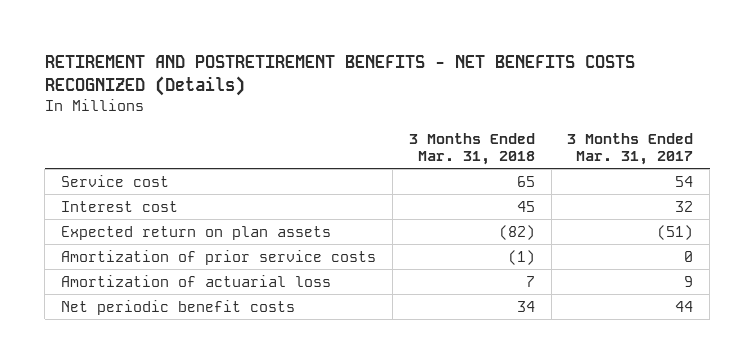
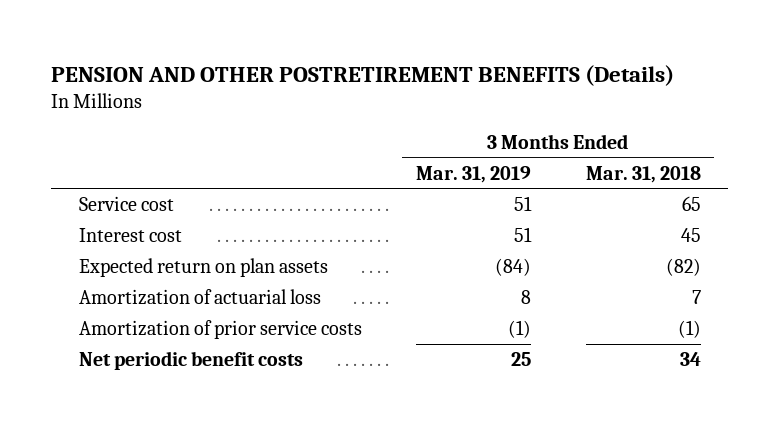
- RETIREMENT AND POSTRETIREMENT BENEFITS - NET BENEFITS COSTS RECOGNIZED (Details)
+ PENSION AND OTHER POSTRETIREMENT BENEFITS (Details)
- | 3 Months Ended Mar. 31, 2018 | 3 Months Ended Mar. 31, 2017
+ | 3 Months Ended Mar. 31, 2019 | 3 Months Ended Mar. 31, 2018
moved down: Amortization of prior service costs | (1) | (1)

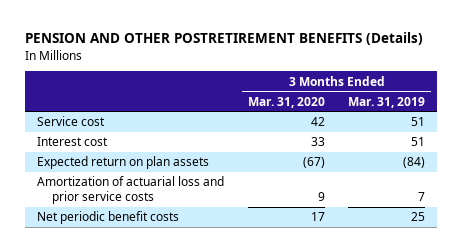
- | 3 Months Ended Mar. 31, 2019 | 3 Months Ended Mar. 31, 2018
+ | 3 Months Ended Mar. 31, 2020 | 3 Months Ended Mar. 31, 2019
- Amortization of actuarial loss | 8 | 7
- Amortization of prior service costs | (1) | (1)
+ Amortization of actuarial loss and prior service costs | 9 | 7

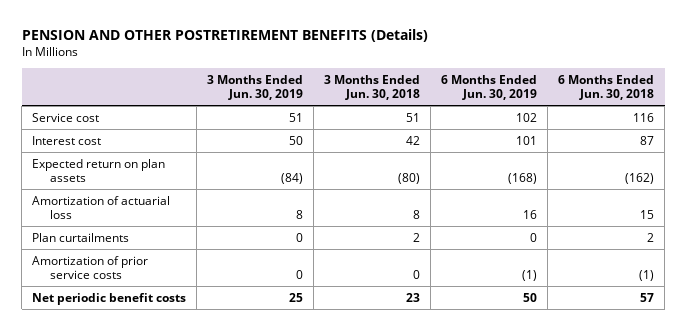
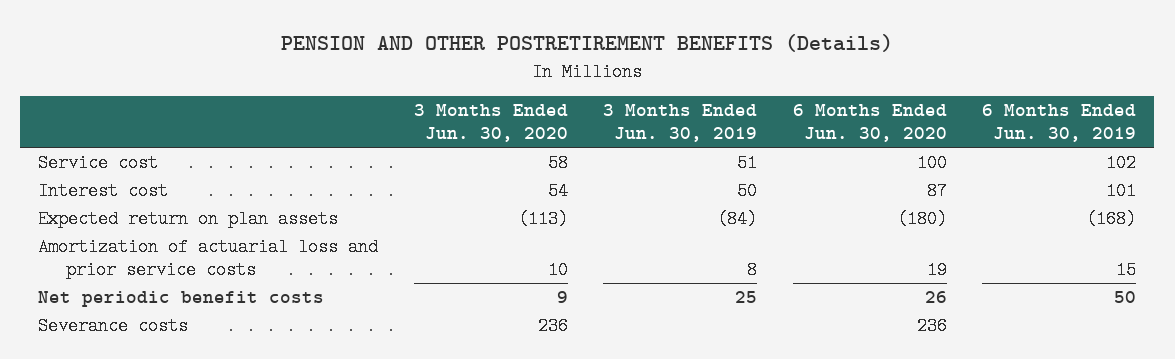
- | 3 Months Ended Jun. 30, 2019 | 3 Months Ended Jun. 30, 2018 | 6 Months Ended Jun. 30, 2019 | 6 Months Ended Jun. 30, 2018
+ | 3 Months Ended Jun. 30, 2020 | 3 Months Ended Jun. 30, 2019 | 6 Months Ended Jun. 30, 2020 | 6 Months Ended Jun. 30, 2019
- Amortization of actuarial loss | 8 | 8 | 16 | 15
- Plan curtailments | 0 | 2 | 0 | 2
- Amortization of prior service costs | 0 | 0 | (1) | (1)
+ Amortization of actuarial loss and prior service costs | 10 | 8 | 19 | 15
+ Severance costs | 236 | | 236 |

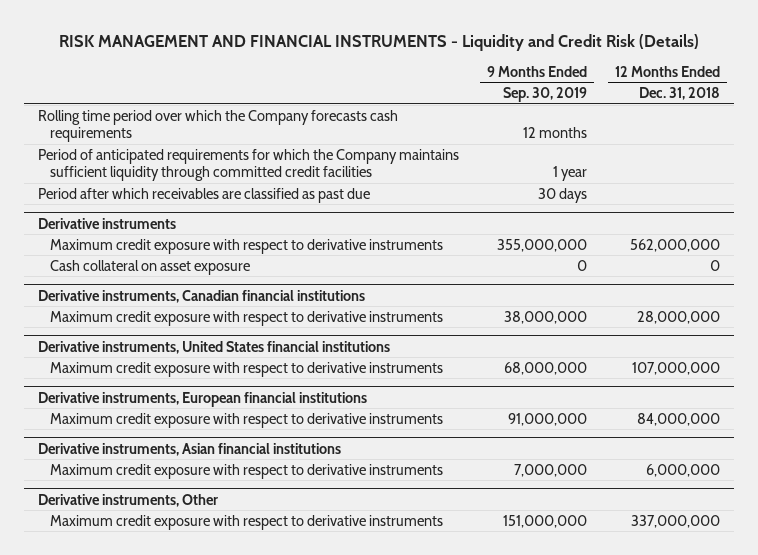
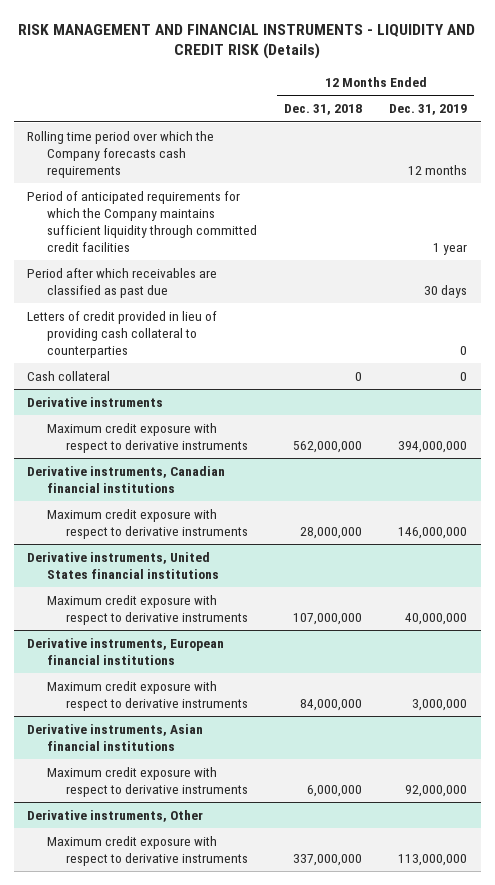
- RISK MANAGEMENT AND FINANCIAL INSTRUMENTS - Liquidity and Credit Risk (Details)
+ RISK MANAGEMENT AND FINANCIAL INSTRUMENTS - LIQUIDITY AND CREDIT RISK (Details)
- | 9 Months Ended Sep. 30, 2019 | 12 Months Ended Dec. 31, 2018
+ | 12 Months Ended Dec. 31, 2018 | 12 Months Ended Dec. 31, 2019
+ Letters of credit provided in lieu of providing cash collateral to counterparties | | 0
+ Cash collateral | 0 | 0
@ Derivative instruments
- Cash collateral on asset exposure | 0 | 0

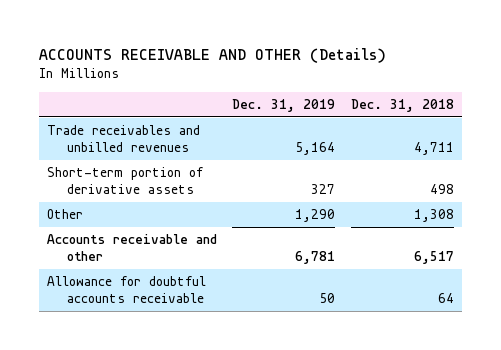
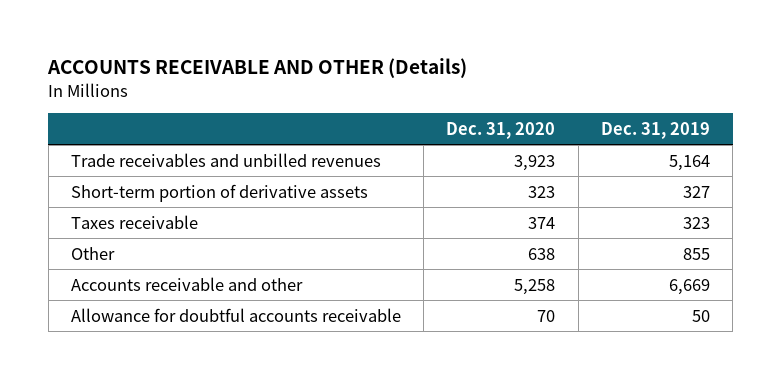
- | Dec. 31, 2019 | Dec. 31, 2018
+ | Dec. 31, 2020 | Dec. 31, 2019
- Other | 1,290 | 1,308
- Accounts receivable and other | 6,781 | 6,517
+ Taxes receivable | 374 | 323
+ Other | 638 | 855
+ Accounts receivable and other | 5,258 | 6,669

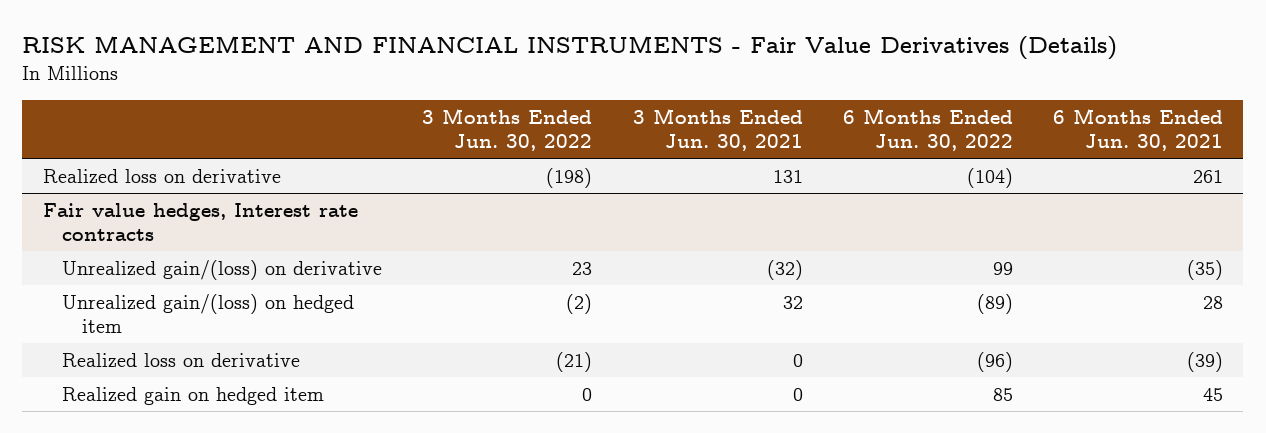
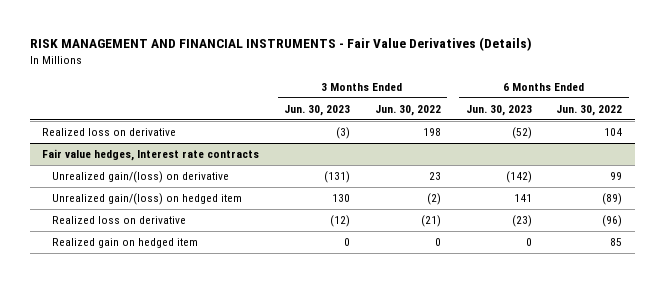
- | 3 Months Ended Jun. 30, 2022 | 3 Months Ended Jun. 30, 2021 | 6 Months Ended Jun. 30, 2022 | 6 Months Ended Jun. 30, 2021
+ | 3 Months Ended Jun. 30, 2023 | 3 Months Ended Jun. 30, 2022 | 6 Months Ended Jun. 30, 2023 | 6 Months Ended Jun. 30, 2022
- Realized loss on derivative | (198) | 131 | (104) | 261
+ Realized loss on derivative | (3) | 198 | (52) | 104

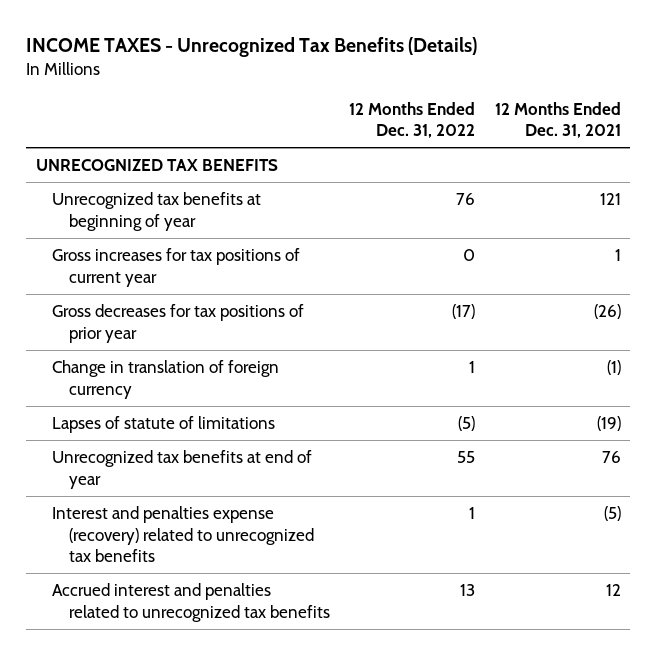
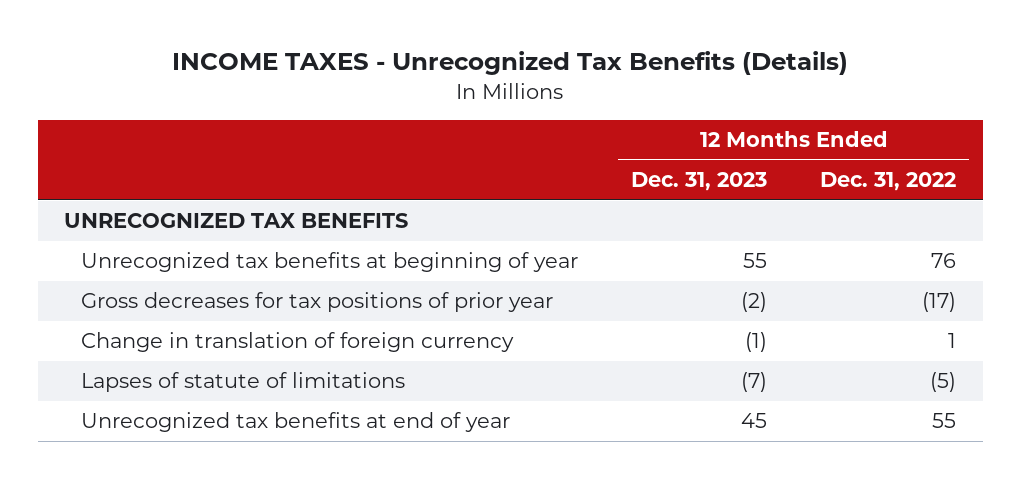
- | 12 Months Ended Dec. 31, 2022 | 12 Months Ended Dec. 31, 2021
+ | 12 Months Ended Dec. 31, 2023 | 12 Months Ended Dec. 31, 2022
- Gross increases for tax positions of current year | 0 | 1
- Interest and penalties expense (recovery) related to unrecognized tax benefits | 1 | (5)
- Accrued interest and penalties related to unrecognized tax benefits | 13 | 12

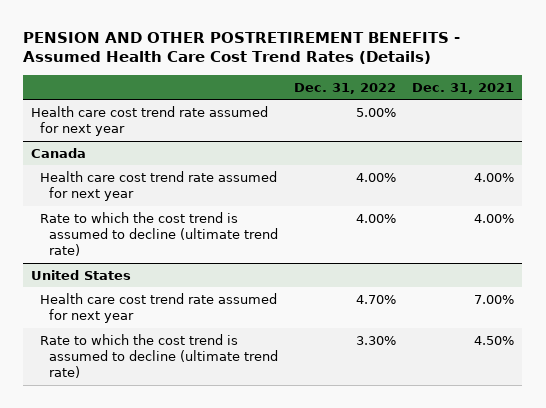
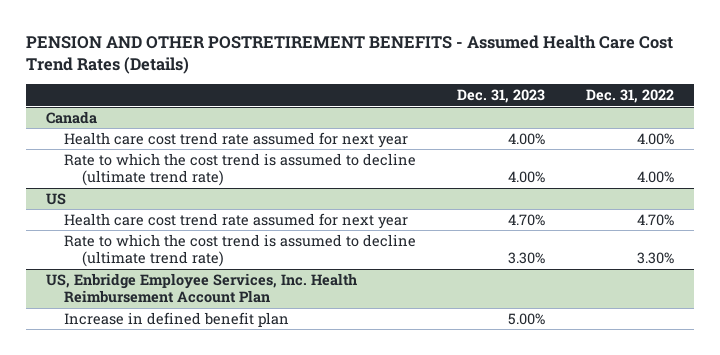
- | Dec. 31, 2022 | Dec. 31, 2021
+ | Dec. 31, 2023 | Dec. 31, 2022
- Health care cost trend rate assumed for next year | 5.00% |
- United States
+ US
+ US, Enbridge Employee Services, Inc. Health Reimbursement Account Plan
+ Increase in defined benefit plan | 5.00% |

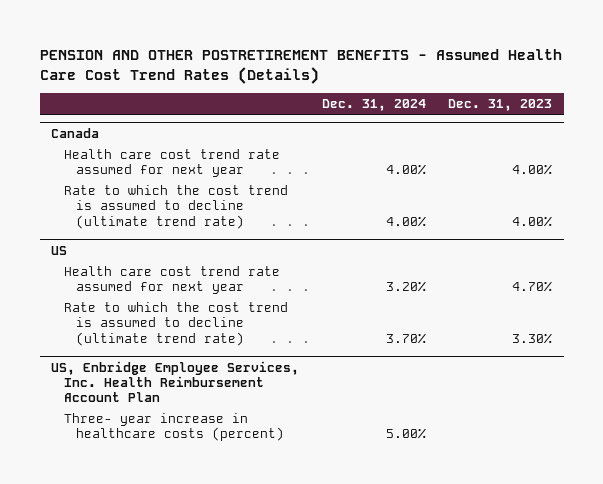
- | Dec. 31, 2023 | Dec. 31, 2022
+ | Dec. 31, 2024 | Dec. 31, 2023
@ US, Enbridge Employee Services, Inc. Health Reimbursement Account Plan
- Increase in defined benefit plan | 5.00% |
+ Three- year increase in healthcare costs (percent) | 5.00% |

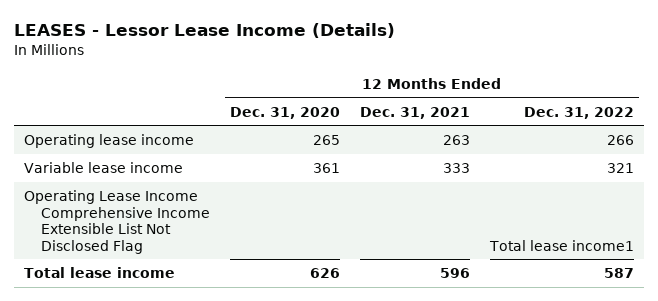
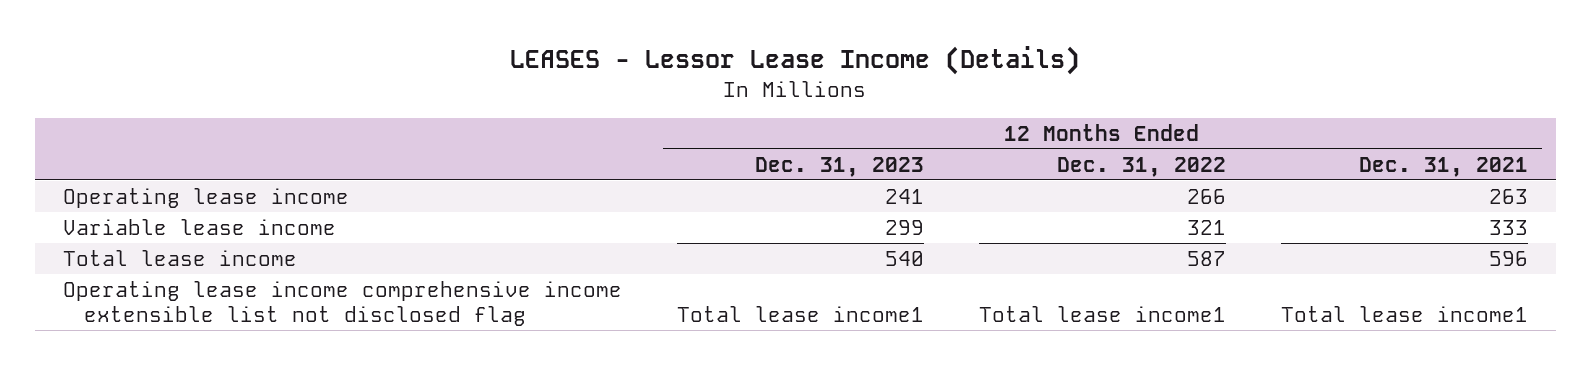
- | 12 Months Ended Dec. 31, 2020 | 12 Months Ended Dec. 31, 2021 | 12 Months Ended Dec. 31, 2022
+ | 12 Months Ended Dec. 31, 2023 | 12 Months Ended Dec. 31, 2022 | 12 Months Ended Dec. 31, 2021
- Operating Lease Income Comprehensive Income Extensible List Not Disclosed Flag | | | Total lease income1
+ Operating lease income comprehensive income extensible list not disclosed flag | Total lease income1 | Total lease income1 | Total lease income1

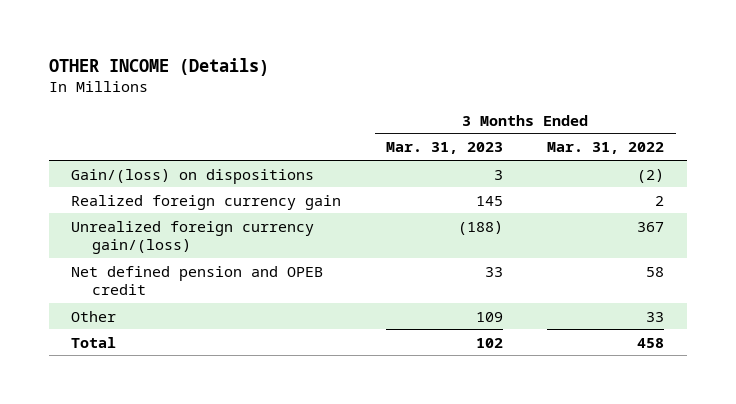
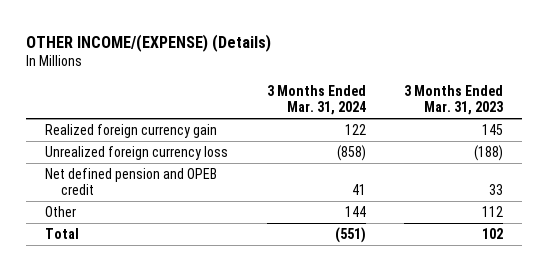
- OTHER INCOME (Details)
+ OTHER INCOME/(EXPENSE) (Details)
- | 3 Months Ended Mar. 31, 2023 | 3 Months Ended Mar. 31, 2022
+ | 3 Months Ended Mar. 31, 2024 | 3 Months Ended Mar. 31, 2023
- Gain/(loss) on dispositions | 3 | (2)
- Unrealized foreign currency gain/(loss) | (188) | 367
+ Unrealized foreign currency loss | (858) | (188)
- Other | 109 | 33
+ Other | 144 | 112

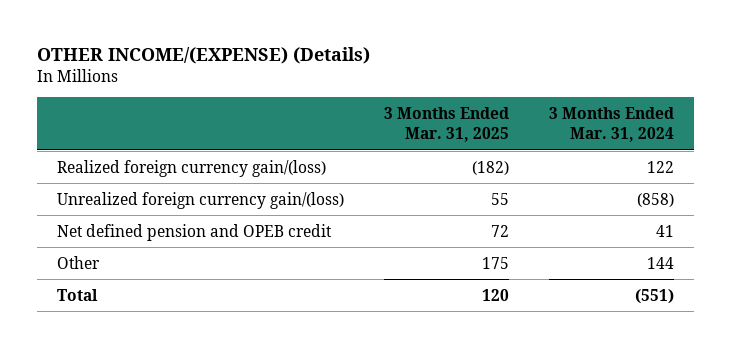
- | 3 Months Ended Mar. 31, 2024 | 3 Months Ended Mar. 31, 2023
+ | 3 Months Ended Mar. 31, 2025 | 3 Months Ended Mar. 31, 2024
- Realized foreign currency gain | 122 | 145
- Unrealized foreign currency loss | (858) | (188)
+ Realized foreign currency gain/(loss) | (182) | 122
+ Unrealized foreign currency gain/(loss) | 55 | (858)

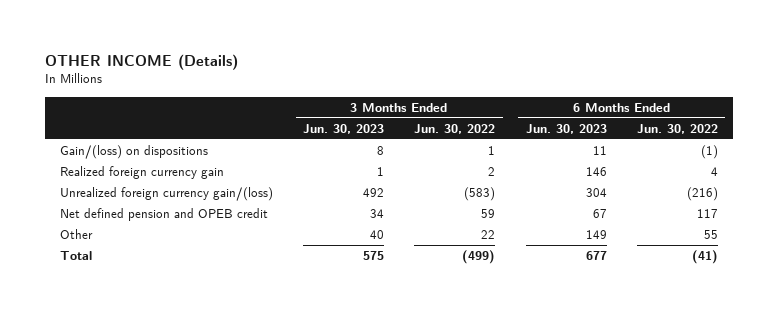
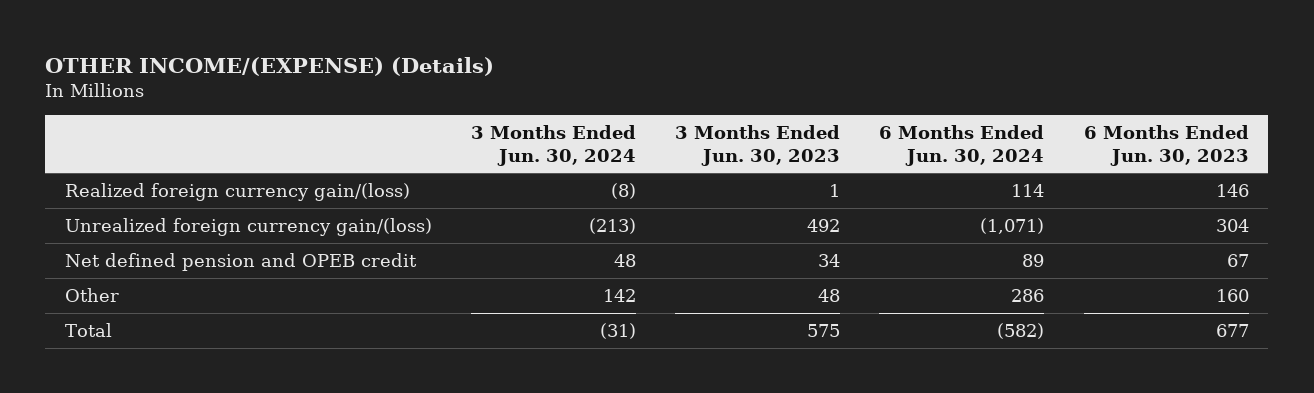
- OTHER INCOME (Details)
+ OTHER INCOME/(EXPENSE) (Details)
- | 3 Months Ended Jun. 30, 2023 | 3 Months Ended Jun. 30, 2022 | 6 Months Ended Jun. 30, 2023 | 6 Months Ended Jun. 30, 2022
+ | 3 Months Ended Jun. 30, 2024 | 3 Months Ended Jun. 30, 2023 | 6 Months Ended Jun. 30, 2024 | 6 Months Ended Jun. 30, 2023
- Gain/(loss) on dispositions | 8 | 1 | 11 | (1)
- Realized foreign currency gain | 1 | 2 | 146 | 4
+ Realized foreign currency gain/(loss) | (8) | 1 | 114 | 146
- Other | 40 | 22 | 149 | 55
+ Other | 142 | 48 | 286 | 160

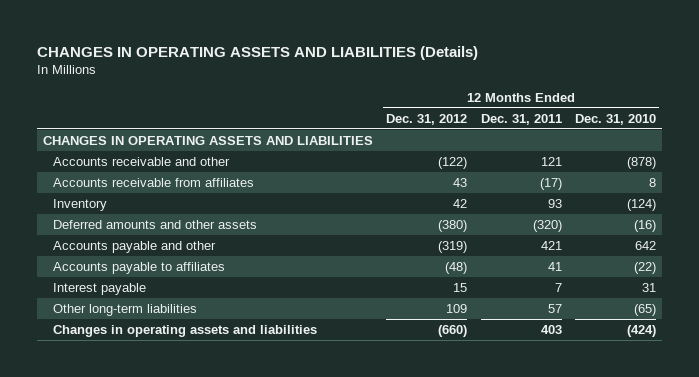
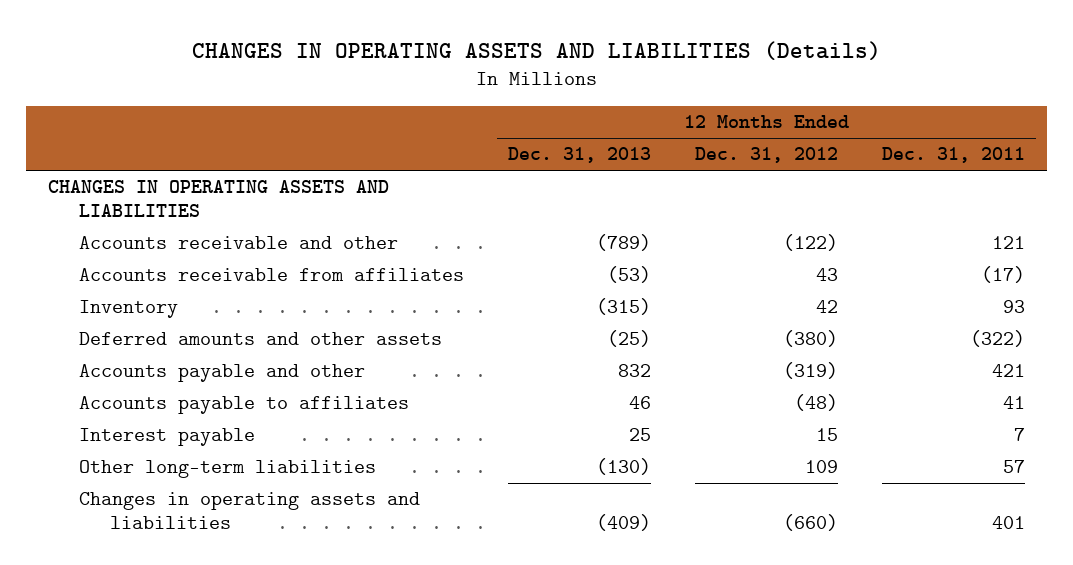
- | 12 Months Ended Dec. 31, 2012 | 12 Months Ended Dec. 31, 2011 | 12 Months Ended Dec. 31, 2010
+ | 12 Months Ended Dec. 31, 2013 | 12 Months Ended Dec. 31, 2012 | 12 Months Ended Dec. 31, 2011
- Deferred amounts and other assets | (380) | (320) | (16)
+ Deferred amounts and other assets | (25) | (380) | (322)
- Changes in operating assets and liabilities | (660) | 403 | (424)
+ Changes in operating assets and liabilities | (409) | (660) | 401

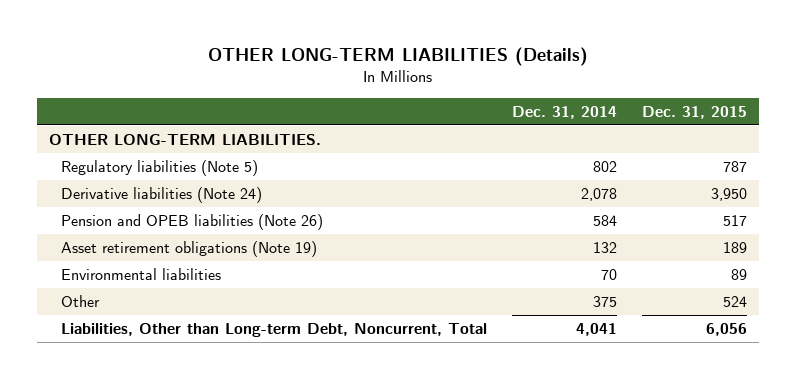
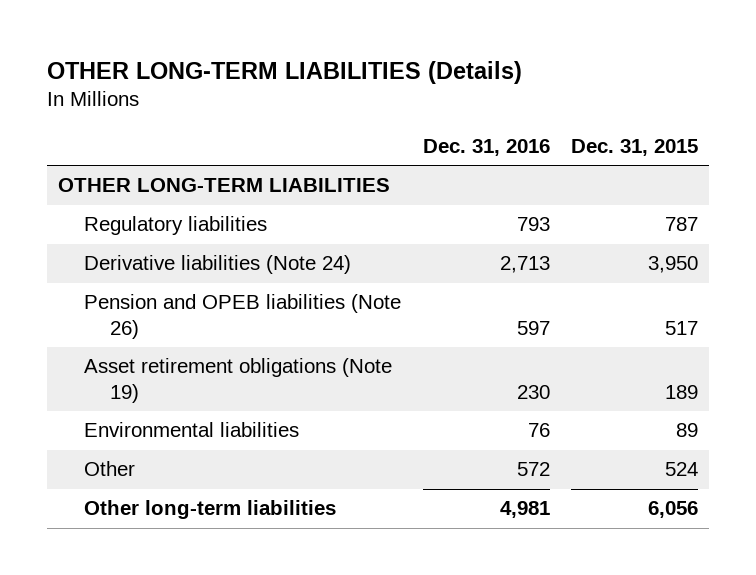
- | Dec. 31, 2014 | Dec. 31, 2015
+ | Dec. 31, 2016 | Dec. 31, 2015
- OTHER LONG-TERM LIABILITIES.
- Regulatory liabilities (Note 5) | 802 | 787
+ OTHER LONG-TERM LIABILITIES
+ Regulatory liabilities | 793 | 787
- Liabilities, Other than Long-term Debt, Noncurrent, Total | 4,041 | 6,056
+ Other long-term liabilities | 4,981 | 6,056

